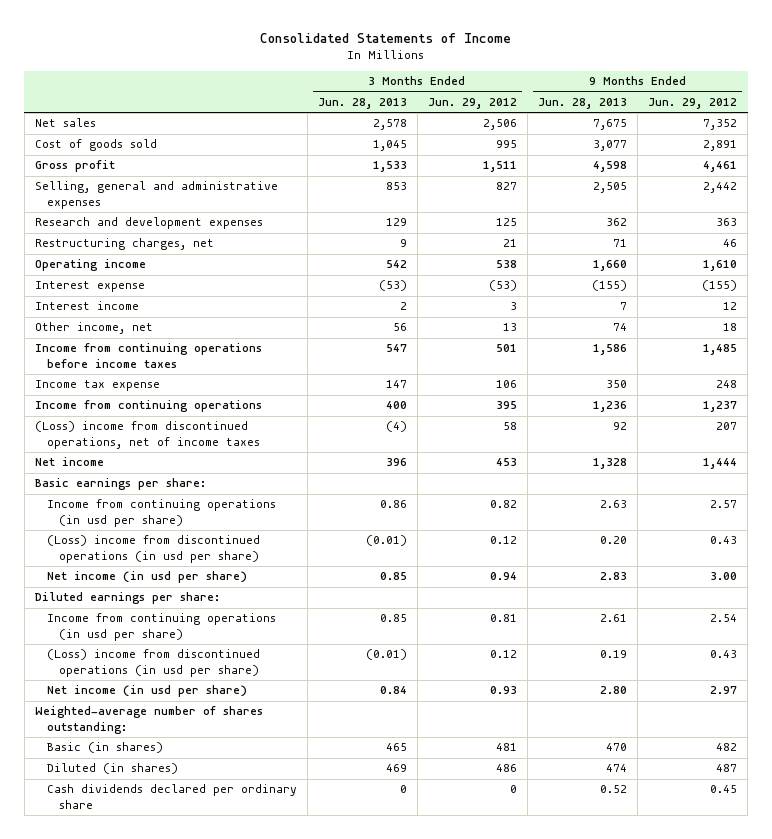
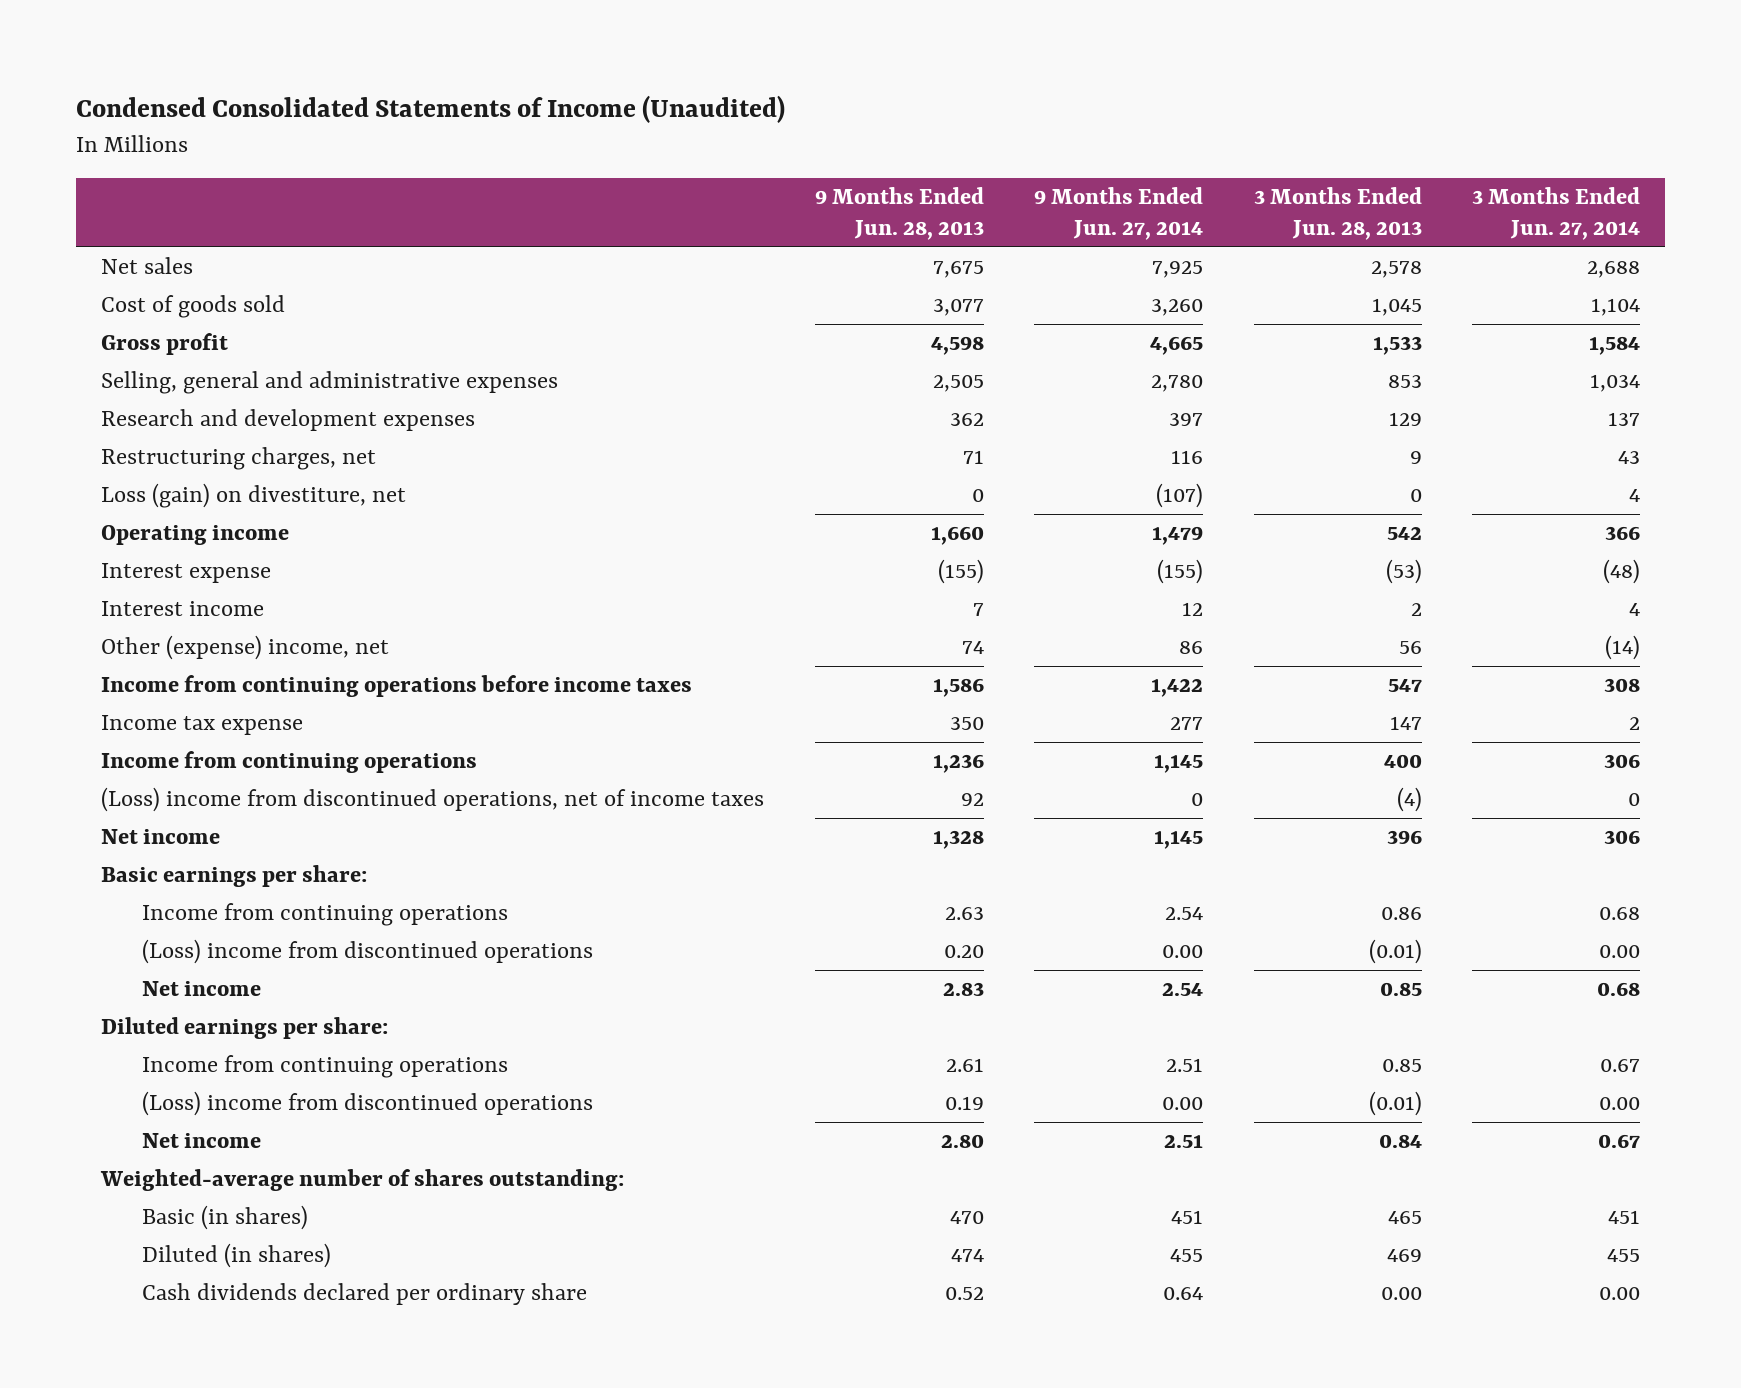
- Consolidated Statements of Income
+ Condensed Consolidated Statements of Income (Unaudited)
- | 3 Months Ended Jun. 28, 2013 | 3 Months Ended Jun. 29, 2012 | 9 Months Ended Jun. 28, 2013 | 9 Months Ended Jun. 29, 2012
+ | 9 Months Ended Jun. 28, 2013 | 9 Months Ended Jun. 27, 2014 | 3 Months Ended Jun. 28, 2013 | 3 Months Ended Jun. 27, 2014
+ Loss (gain) on divestiture, net | 0 | (107) | 0 | 4
- Other income, net | 56 | 13 | 74 | 18
+ Other (expense) income, net | 74 | 86 | 56 | (14)
- Income from continuing operations (in usd per share) | 0.86 | 0.82 | 2.63 | 2.57
- (Loss) income from discontinued operations (in usd per share) | (0.01) | 0.12 | 0.20 | 0.43
- Net income (in usd per share) | 0.85 | 0.94 | 2.83 | 3.00
+ Income from continuing operations | 2.63 | 2.54 | 0.86 | 0.68
+ (Loss) income from discontinued operations | 0.20 | 0.00 | (0.01) | 0.00
+ Net income | 2.83 | 2.54 | 0.85 | 0.68
- Income from continuing operations (in usd per share) | 0.85 | 0.81 | 2.61 | 2.54
- (Loss) income from discontinued operations (in usd per share) | (0.01) | 0.12 | 0.19 | 0.43
- Net income (in usd per share) | 0.84 | 0.93 | 2.80 | 2.97
+ Income from continuing operations | 2.61 | 2.51 | 0.85 | 0.67
+ (Loss) income from discontinued operations | 0.19 | 0.00 | (0.01) | 0.00
+ Net income | 2.80 | 2.51 | 0.84 | 0.67
- Cash dividends declared per ordinary share | 0 | 0 | 0.52 | 0.45
+ Cash dividends declared per ordinary share | 0.52 | 0.64 | 0.00 | 0.00

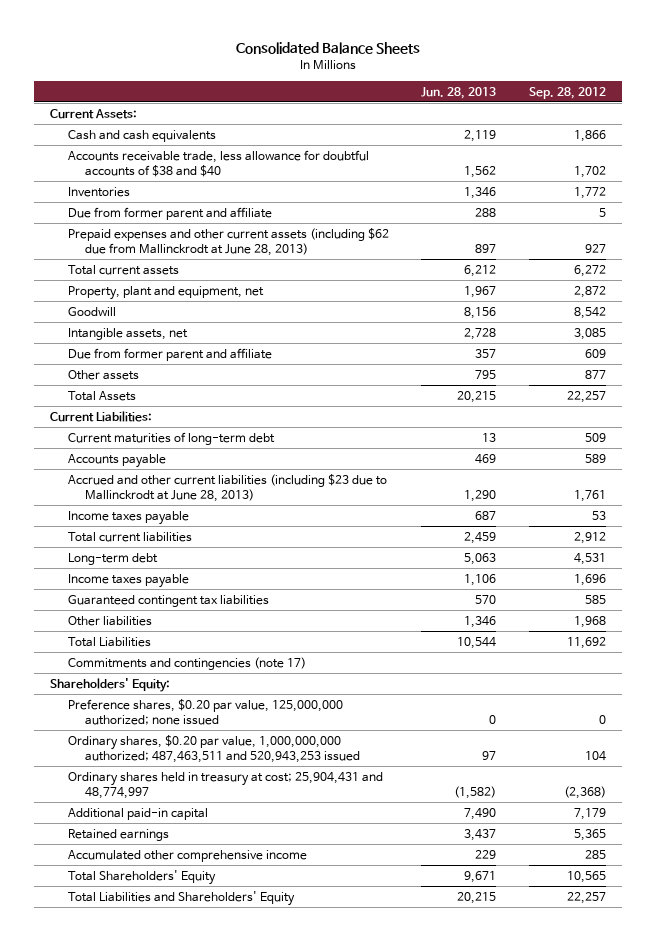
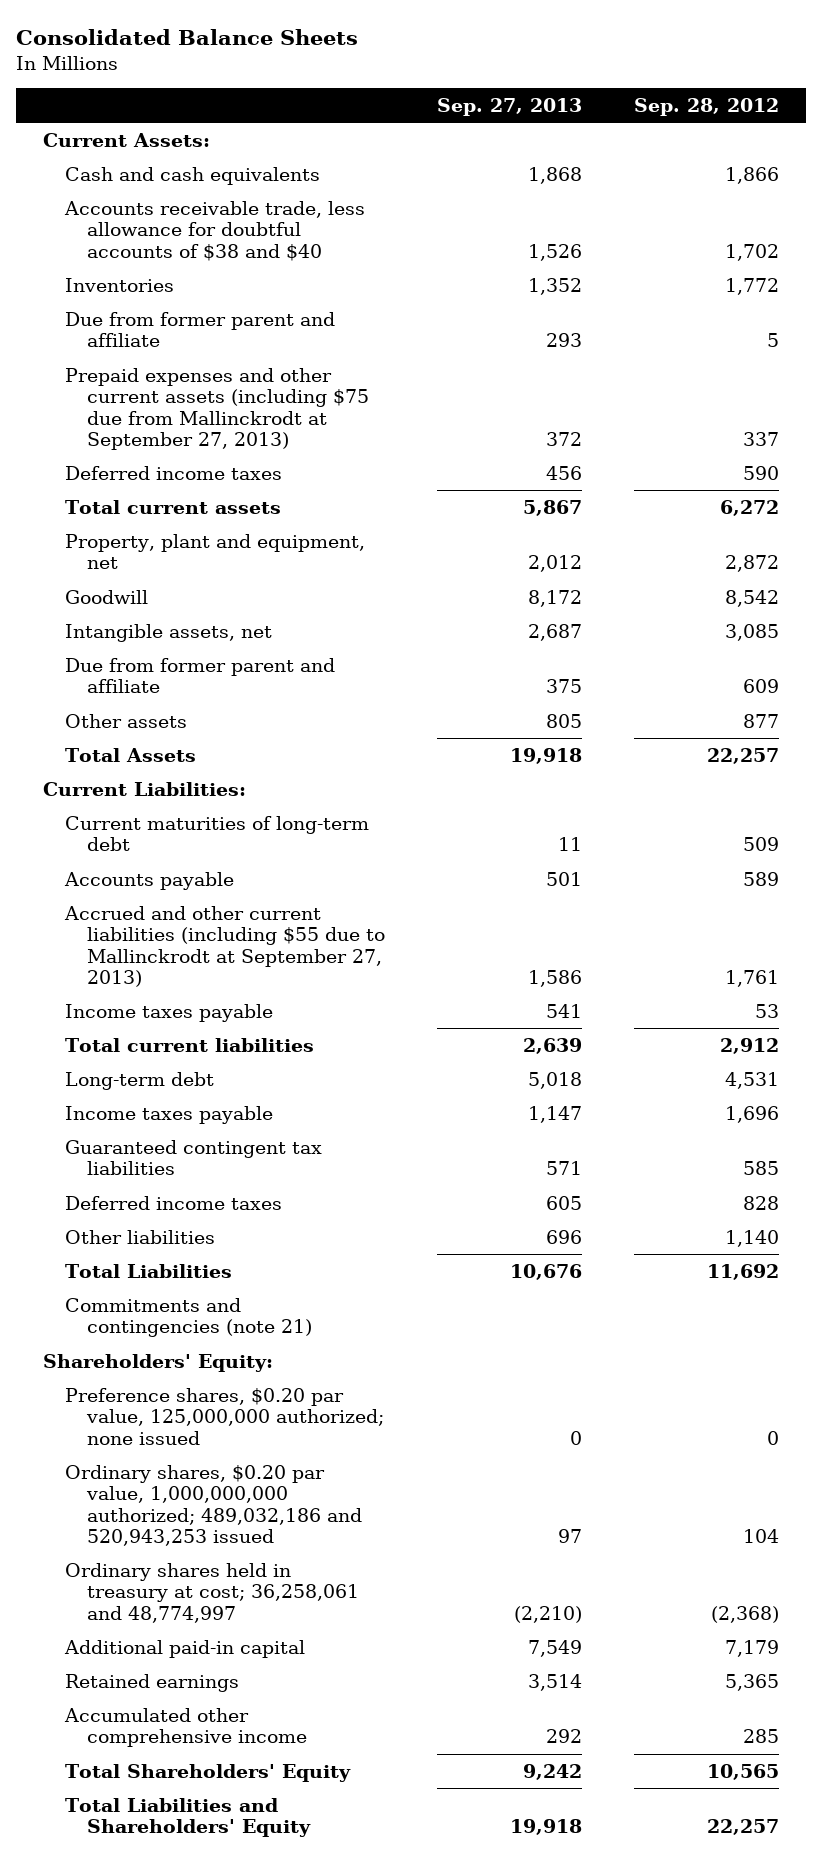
- | Jun. 28, 2013 | Sep. 28, 2012
+ | Sep. 27, 2013 | Sep. 28, 2012
- Prepaid expenses and other current assets (including $62 due from Mallinckrodt at June 28, 2013) | 897 | 927
+ Prepaid expenses and other current assets (including $75 due from Mallinckrodt at September 27, 2013) | 372 | 337
+ Deferred income taxes | 456 | 590
- Accrued and other current liabilities (including $23 due to Mallinckrodt at June 28, 2013) | 1,290 | 1,761
+ Accrued and other current liabilities (including $55 due to Mallinckrodt at September 27, 2013) | 1,586 | 1,761
- Other liabilities | 1,346 | 1,968
+ Deferred income taxes | 605 | 828
+ Other liabilities | 696 | 1,140
- Commitments and contingencies (note 17)
+ Commitments and contingencies (note 21)
- Ordinary shares, $0.20 par value, 1,000,000,000 authorized; 487,463,511 and 520,943,253 issued | 97 | 104
- Ordinary shares held in treasury at cost; 25,904,431 and 48,774,997 | (1,582) | (2,368)
+ Ordinary shares, $0.20 par value, 1,000,000,000 authorized; 489,032,186 and 520,943,253 issued | 97 | 104
+ Ordinary shares held in treasury at cost; 36,258,061 and 48,774,997 | (2,210) | (2,368)

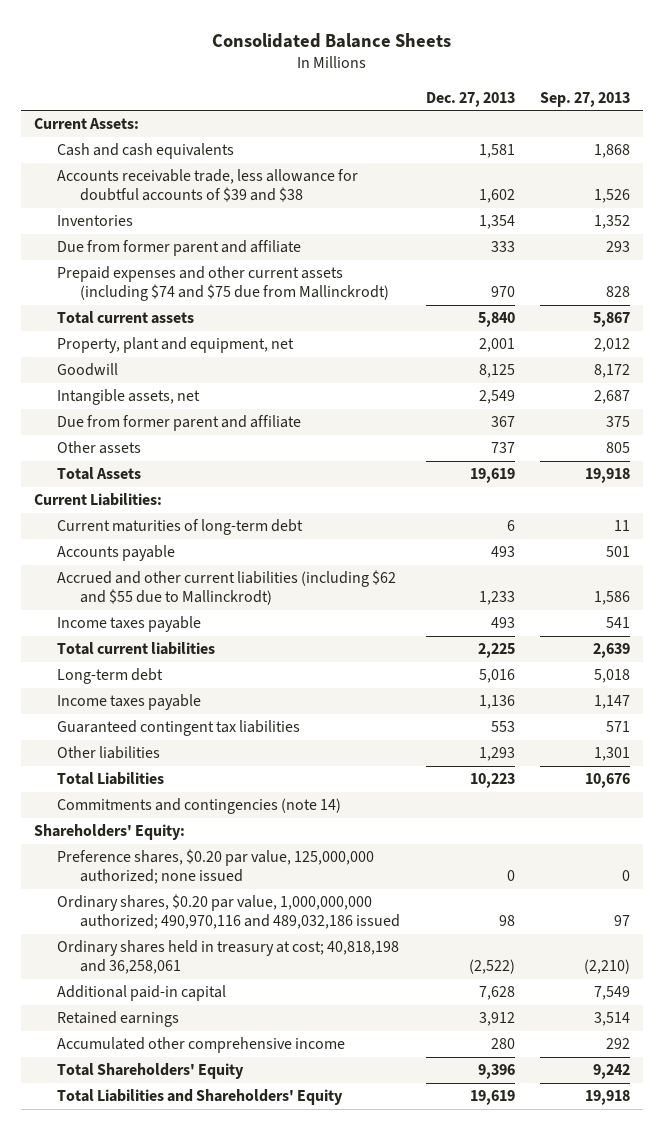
- | Sep. 27, 2013 | Sep. 28, 2012
+ | Dec. 27, 2013 | Sep. 27, 2013
- Accounts receivable trade, less allowance for doubtful accounts of $38 and $40 | 1,526 | 1,702
+ Accounts receivable trade, less allowance for doubtful accounts of $39 and $38 | 1,602 | 1,526
- Prepaid expenses and other current assets (including $75 due from Mallinckrodt at September 27, 2013) | 372 | 337
- Deferred income taxes | 456 | 590
+ Prepaid expenses and other current assets (including $74 and $75 due from Mallinckrodt) | 970 | 828
- Accrued and other current liabilities (including $55 due to Mallinckrodt at September 27, 2013) | 1,586 | 1,761
+ Accrued and other current liabilities (including $62 and $55 due to Mallinckrodt) | 1,233 | 1,586
- Deferred income taxes | 605 | 828
- Other liabilities | 696 | 1,140
+ Other liabilities | 1,293 | 1,301
- Commitments and contingencies (note 21)
+ Commitments and contingencies (note 14)
- Ordinary shares, $0.20 par value, 1,000,000,000 authorized; 489,032,186 and 520,943,253 issued | 97 | 104
- Ordinary shares held in treasury at cost; 36,258,061 and 48,774,997 | (2,210) | (2,368)
+ Ordinary shares, $0.20 par value, 1,000,000,000 authorized; 490,970,116 and 489,032,186 issued | 98 | 97
+ Ordinary shares held in treasury at cost; 40,818,198 and 36,258,061 | (2,522) | (2,210)

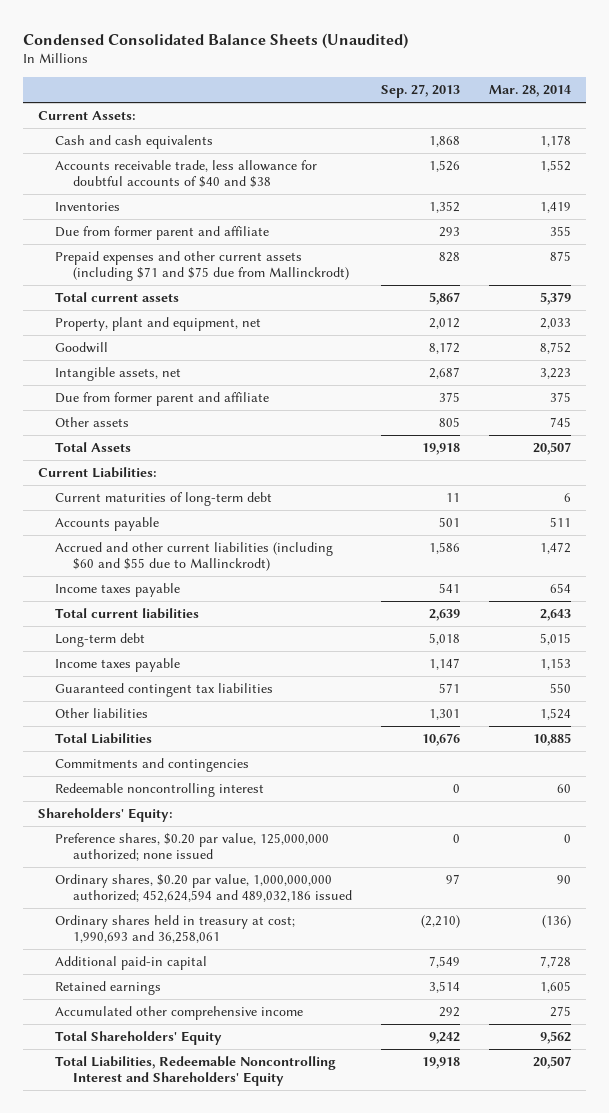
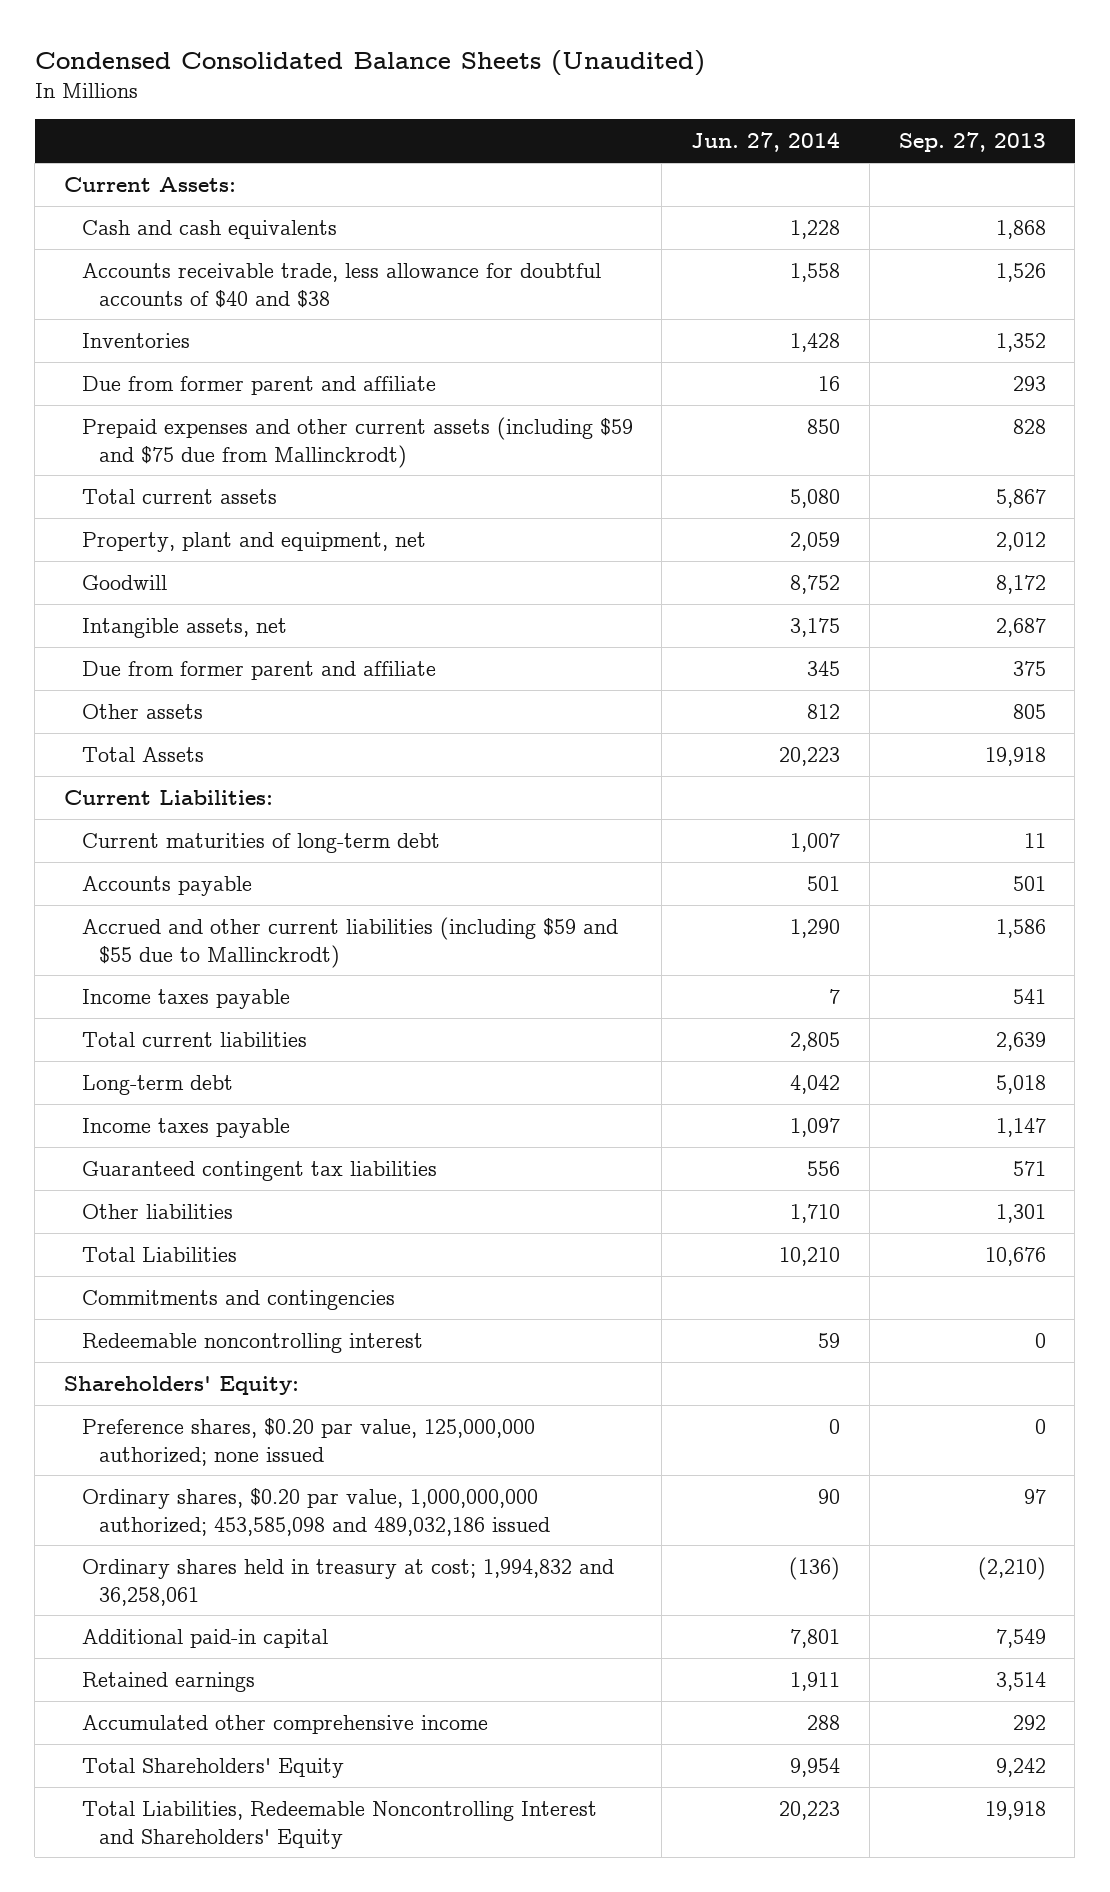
- | Sep. 27, 2013 | Mar. 28, 2014
+ | Jun. 27, 2014 | Sep. 27, 2013
- Prepaid expenses and other current assets (including $71 and $75 due from Mallinckrodt) | 828 | 875
+ Prepaid expenses and other current assets (including $59 and $75 due from Mallinckrodt) | 850 | 828
- Accrued and other current liabilities (including $60 and $55 due to Mallinckrodt) | 1,586 | 1,472
+ Accrued and other current liabilities (including $59 and $55 due to Mallinckrodt) | 1,290 | 1,586
- Ordinary shares, $0.20 par value, 1,000,000,000 authorized; 452,624,594 and 489,032,186 issued | 97 | 90
- Ordinary shares held in treasury at cost; 1,990,693 and 36,258,061 | (2,210) | (136)
+ Ordinary shares, $0.20 par value, 1,000,000,000 authorized; 453,585,098 and 489,032,186 issued | 90 | 97
+ Ordinary shares held in treasury at cost; 1,994,832 and 36,258,061 | (136) | (2,210)

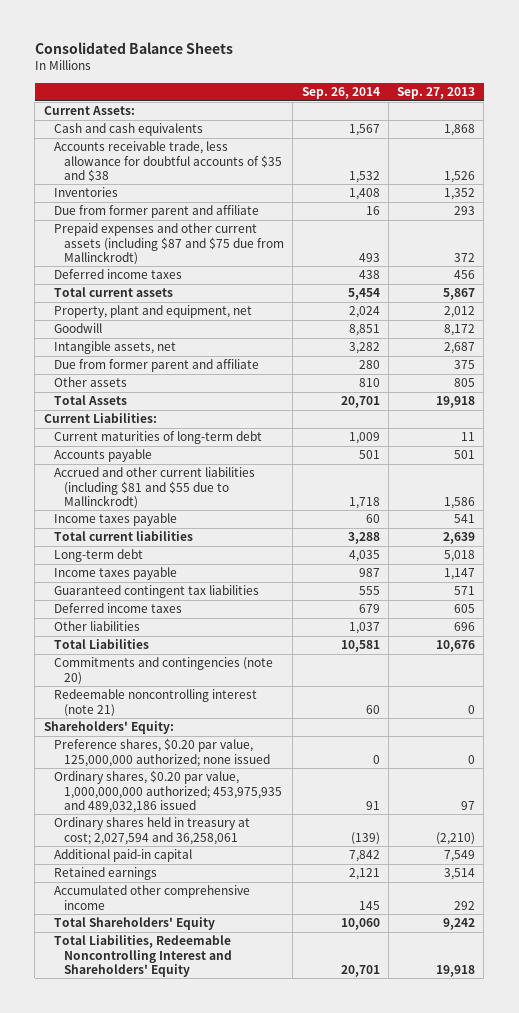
- Condensed Consolidated Balance Sheets (Unaudited)
+ Consolidated Balance Sheets
- | Jun. 27, 2014 | Sep. 27, 2013
+ | Sep. 26, 2014 | Sep. 27, 2013
- Accounts receivable trade, less allowance for doubtful accounts of $40 and $38 | 1,558 | 1,526
+ Accounts receivable trade, less allowance for doubtful accounts of $35 and $38 | 1,532 | 1,526
- Prepaid expenses and other current assets (including $59 and $75 due from Mallinckrodt) | 850 | 828
+ Prepaid expenses and other current assets (including $87 and $75 due from Mallinckrodt) | 493 | 372
+ Deferred income taxes | 438 | 456
- Accrued and other current liabilities (including $59 and $55 due to Mallinckrodt) | 1,290 | 1,586
+ Accrued and other current liabilities (including $81 and $55 due to Mallinckrodt) | 1,718 | 1,586
- Other liabilities | 1,710 | 1,301
+ Deferred income taxes | 679 | 605
+ Other liabilities | 1,037 | 696
- Commitments and contingencies
- Redeemable noncontrolling interest | 59 | 0
+ Commitments and contingencies (note 20)
+ Redeemable noncontrolling interest (note 21) | 60 | 0
- Ordinary shares, $0.20 par value, 1,000,000,000 authorized; 453,585,098 and 489,032,186 issued | 90 | 97
- Ordinary shares held in treasury at cost; 1,994,832 and 36,258,061 | (136) | (2,210)
+ Ordinary shares, $0.20 par value, 1,000,000,000 authorized; 453,975,935 and 489,032,186 issued | 91 | 97
+ Ordinary shares held in treasury at cost; 2,027,594 and 36,258,061 | (139) | (2,210)

